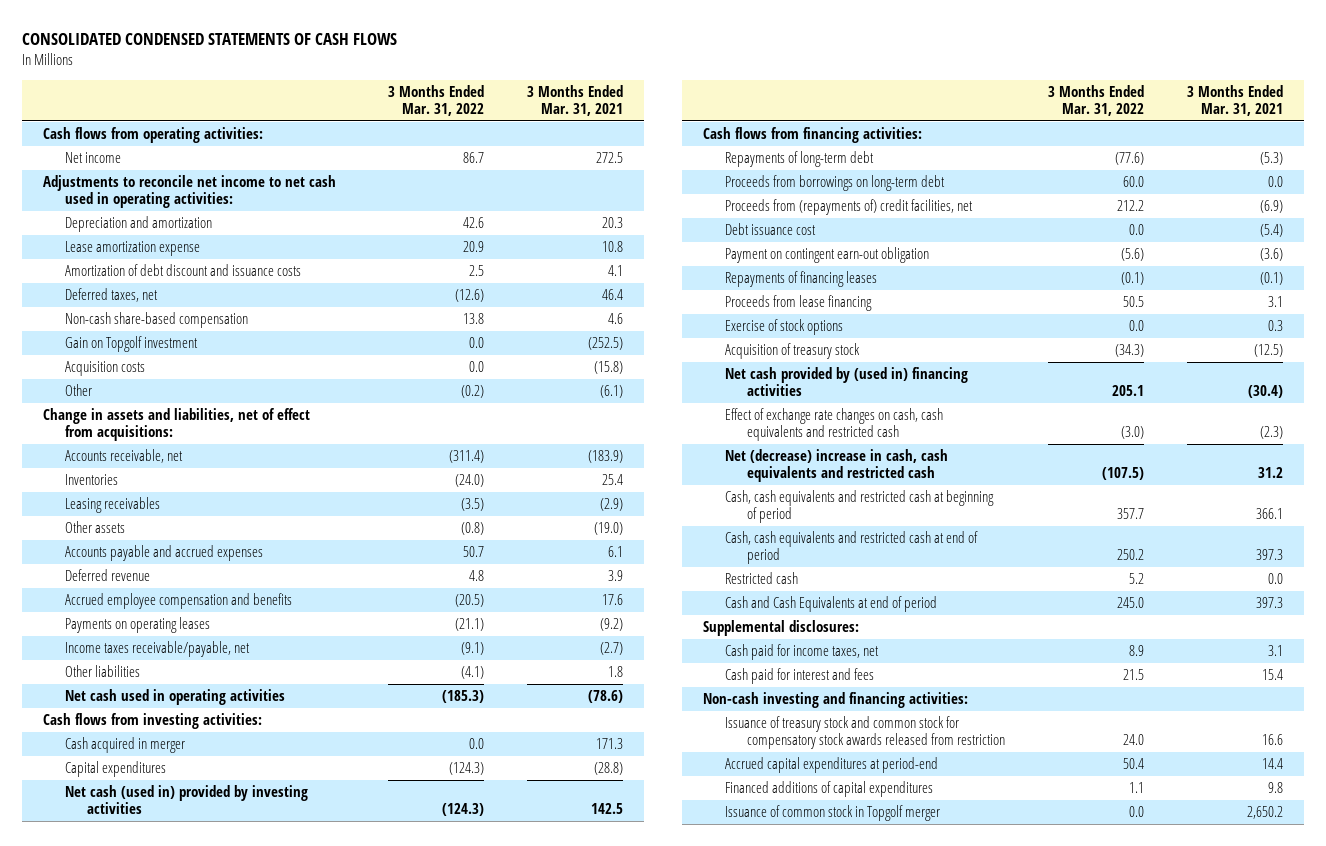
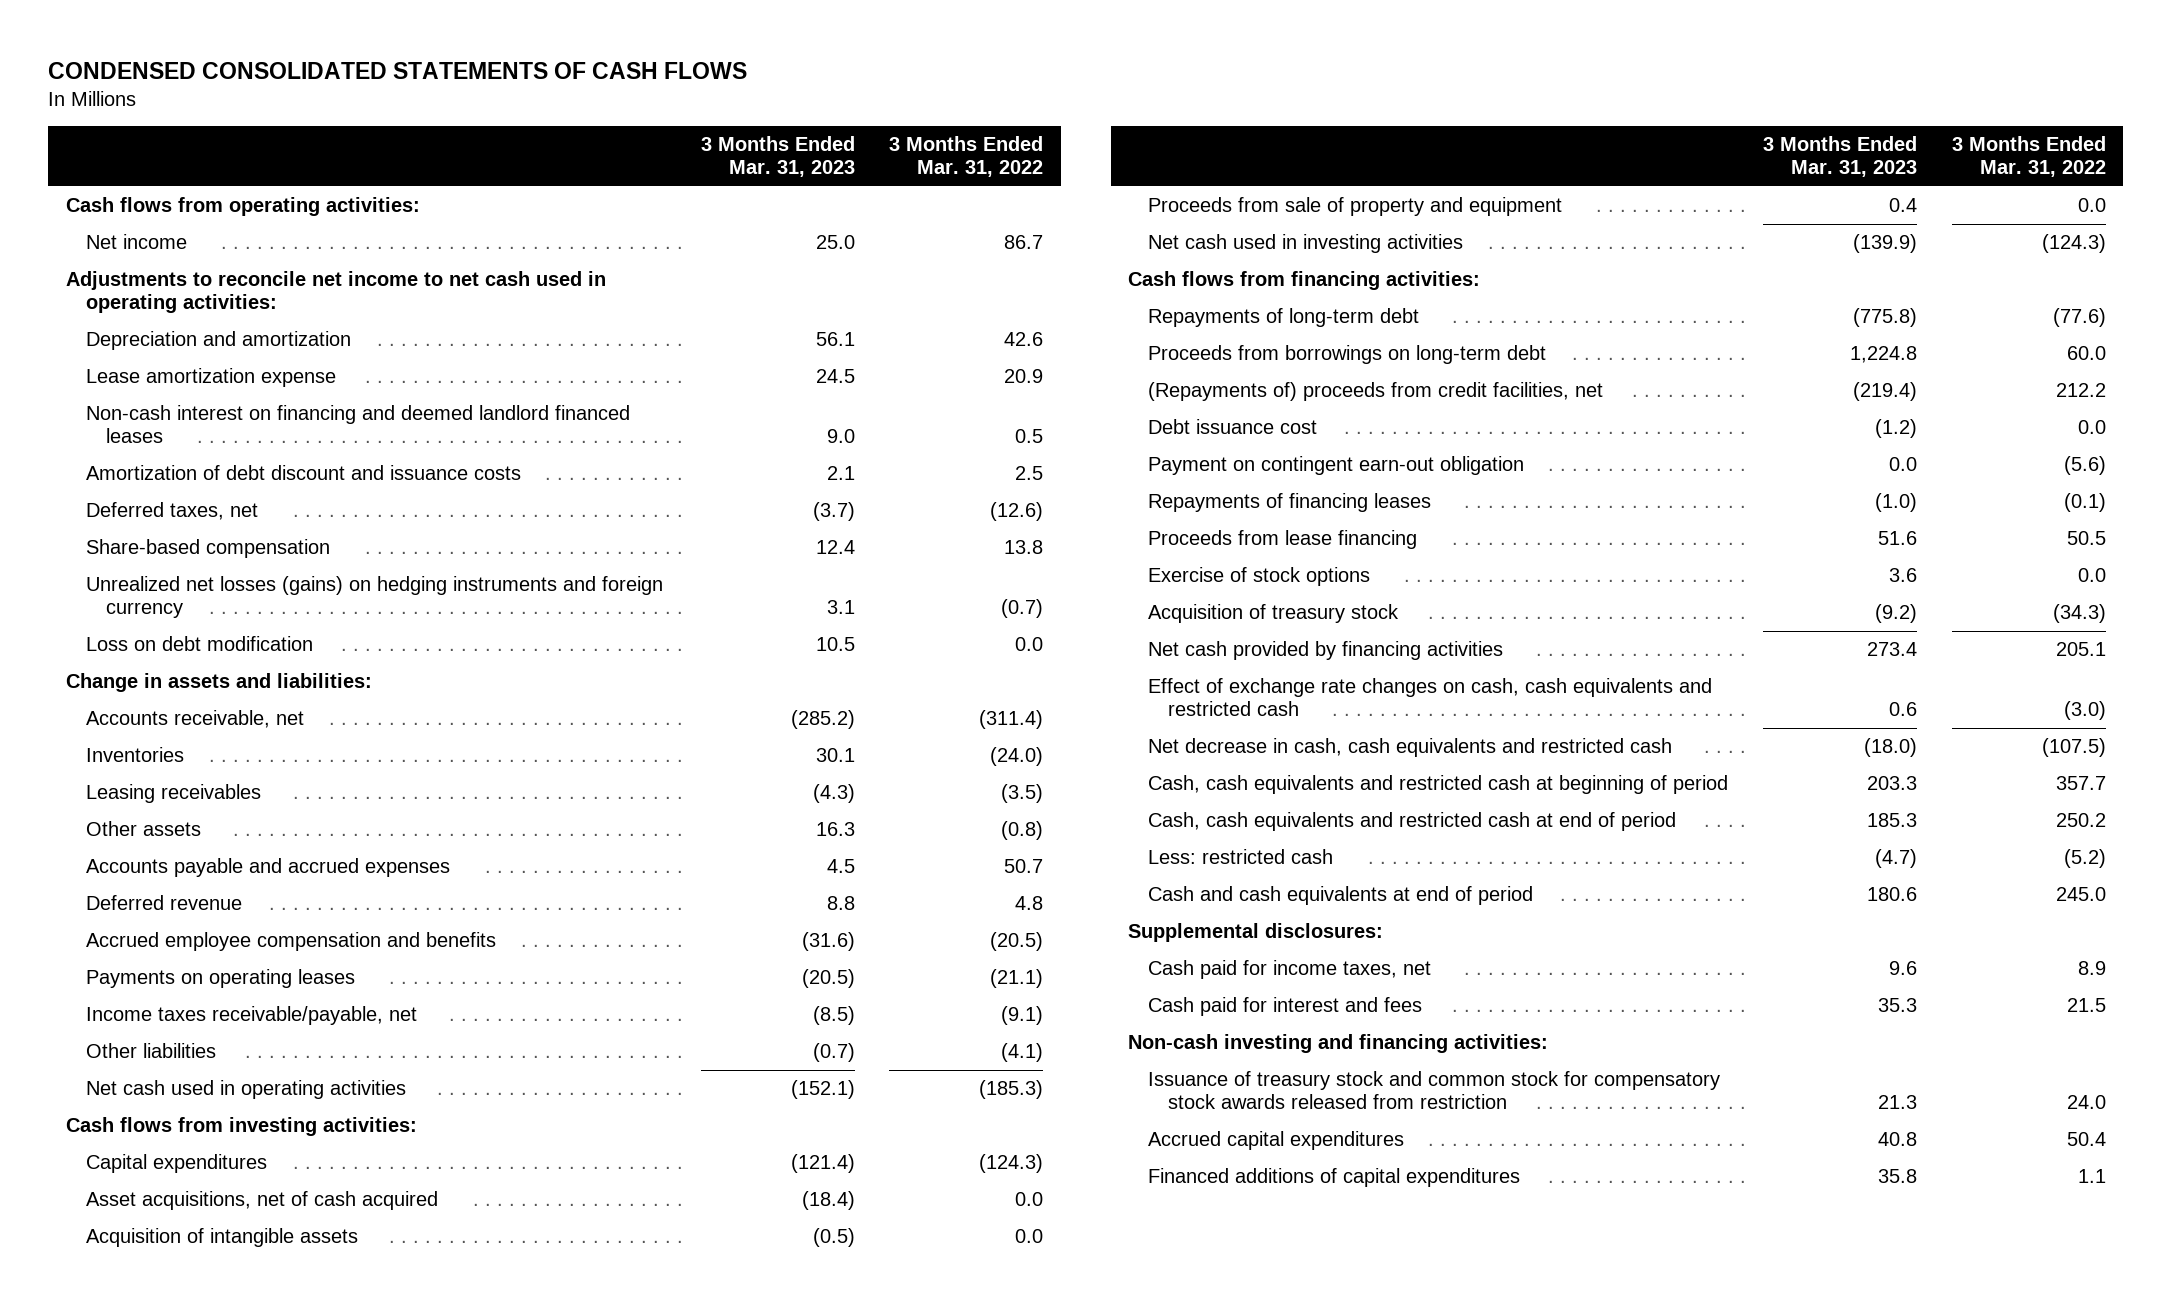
- CONSOLIDATED CONDENSED STATEMENTS OF CASH FLOWS
+ CONDENSED CONSOLIDATED STATEMENTS OF CASH FLOWS
- | 3 Months Ended Mar. 31, 2022 | 3 Months Ended Mar. 31, 2021
+ | 3 Months Ended Mar. 31, 2023 | 3 Months Ended Mar. 31, 2022
+ Non-cash interest on financing and deemed landlord financed leases | 9.0 | 0.5
- Non-cash share-based compensation | 13.8 | 4.6
- Gain on Topgolf investment | 0.0 | (252.5)
- Acquisition costs | 0.0 | (15.8)
- Other | (0.2) | (6.1)
- Change in assets and liabilities, net of effect from acquisitions:
+ Share-based compensation | 12.4 | 13.8
+ Unrealized net losses (gains) on hedging instruments and foreign currency | 3.1 | (0.7)
+ Loss on debt modification | 10.5 | 0.0
+ Change in assets and liabilities:
- Cash acquired in merger | 0.0 | 171.3
- Net cash (used in) provided by investing activities | (124.3) | 142.5
+ Asset acquisitions, net of cash acquired | (18.4) | 0.0
+ Acquisition of intangible assets | (0.5) | 0.0
+ Proceeds from sale of property and equipment | 0.4 | 0.0
+ Net cash used in investing activities | (139.9) | (124.3)
- Proceeds from (repayments of) credit facilities, net | 212.2 | (6.9)
+ (Repayments of) proceeds from credit facilities, net | (219.4) | 212.2
- Net cash provided by (used in) financing activities | 205.1 | (30.4)
+ Net cash provided by financing activities | 273.4 | 205.1
- Net (decrease) increase in cash, cash equivalents and restricted cash | (107.5) | 31.2
+ Net decrease in cash, cash equivalents and restricted cash | (18.0) | (107.5)
- Restricted cash | 5.2 | 0.0
- Cash and Cash Equivalents at end of period | 245.0 | 397.3
+ Less: restricted cash | (4.7) | (5.2)
+ Cash and cash equivalents at end of period | 180.6 | 245.0
- Accrued capital expenditures at period-end | 50.4 | 14.4
+ Accrued capital expenditures | 40.8 | 50.4
- Issuance of common stock in Topgolf merger | 0.0 | 2,650.2

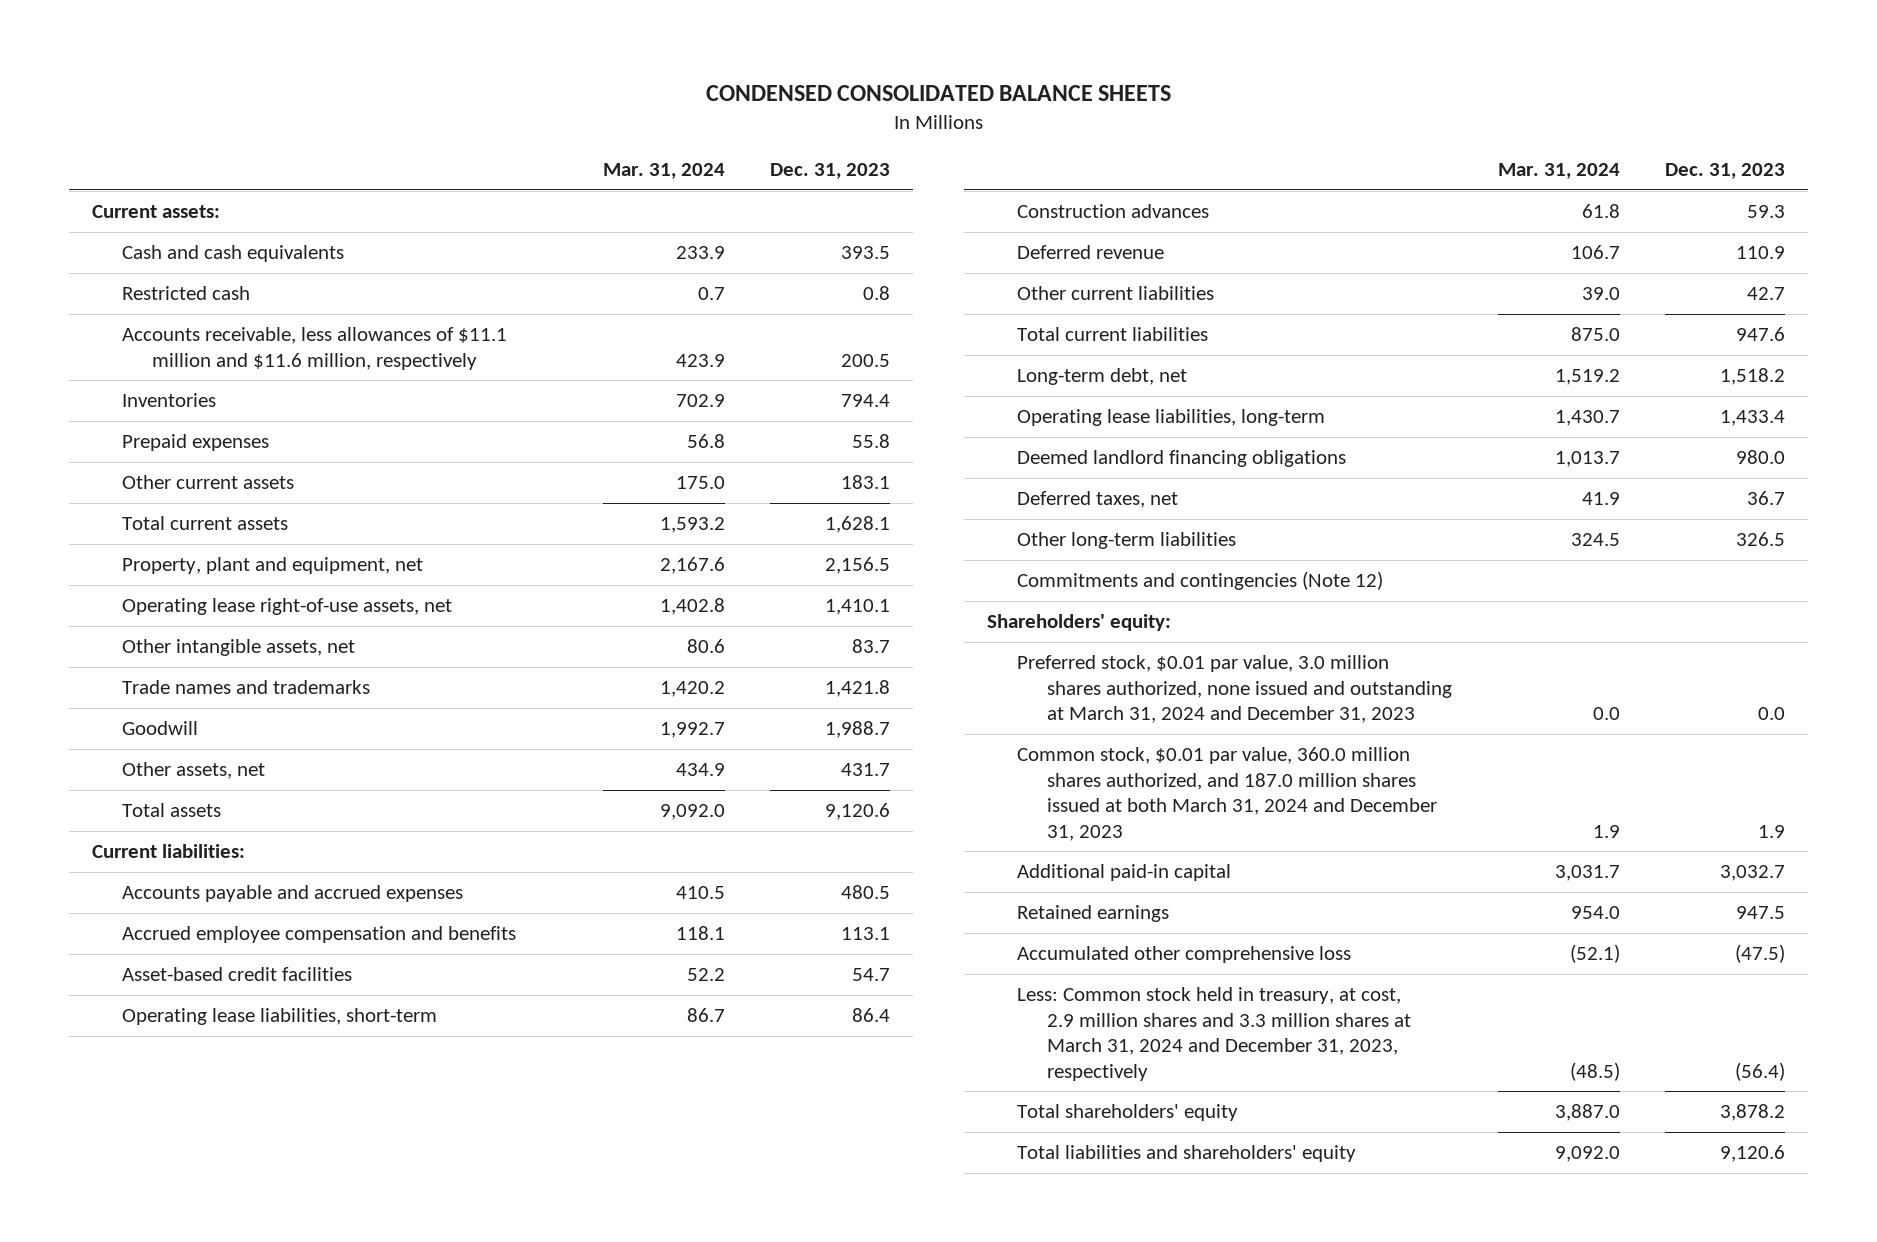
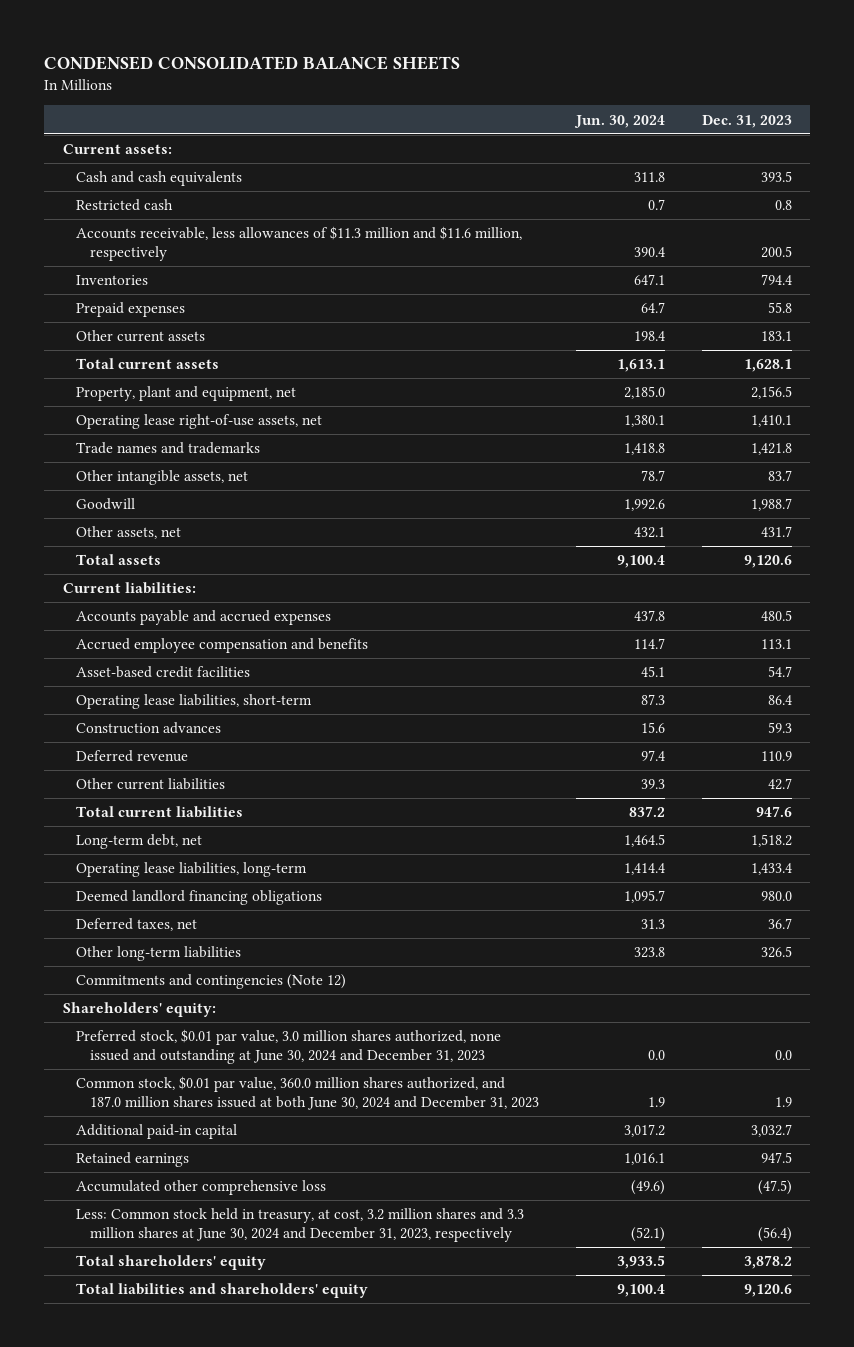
- | Mar. 31, 2024 | Dec. 31, 2023
+ | Jun. 30, 2024 | Dec. 31, 2023
- Accounts receivable, less allowances of $11.1 million and $11.6 million, respectively | 423.9 | 200.5
+ Accounts receivable, less allowances of $11.3 million and $11.6 million, respectively | 390.4 | 200.5
moved down: Other intangible assets, net | 78.7 | 83.7
- Preferred stock, $0.01 par value, 3.0 million shares authorized, none issued and outstanding at March 31, 2024 and December 31, 2023 | 0.0 | 0.0
- Common stock, $0.01 par value, 360.0 million shares authorized, and 187.0 million shares issued at both March 31, 2024 and December 31, 2023 | 1.9 | 1.9
+ Preferred stock, $0.01 par value, 3.0 million shares authorized, none issued and outstanding at June 30, 2024 and December 31, 2023 | 0.0 | 0.0
+ Common stock, $0.01 par value, 360.0 million shares authorized, and 187.0 million shares issued at both June 30, 2024 and December 31, 2023 | 1.9 | 1.9
- Less: Common stock held in treasury, at cost, 2.9 million shares and 3.3 million shares at March 31, 2024 and December 31, 2023, respectively | (48.5) | (56.4)
+ Less: Common stock held in treasury, at cost, 3.2 million shares and 3.3 million shares at June 30, 2024 and December 31, 2023, respectively | (52.1) | (56.4)

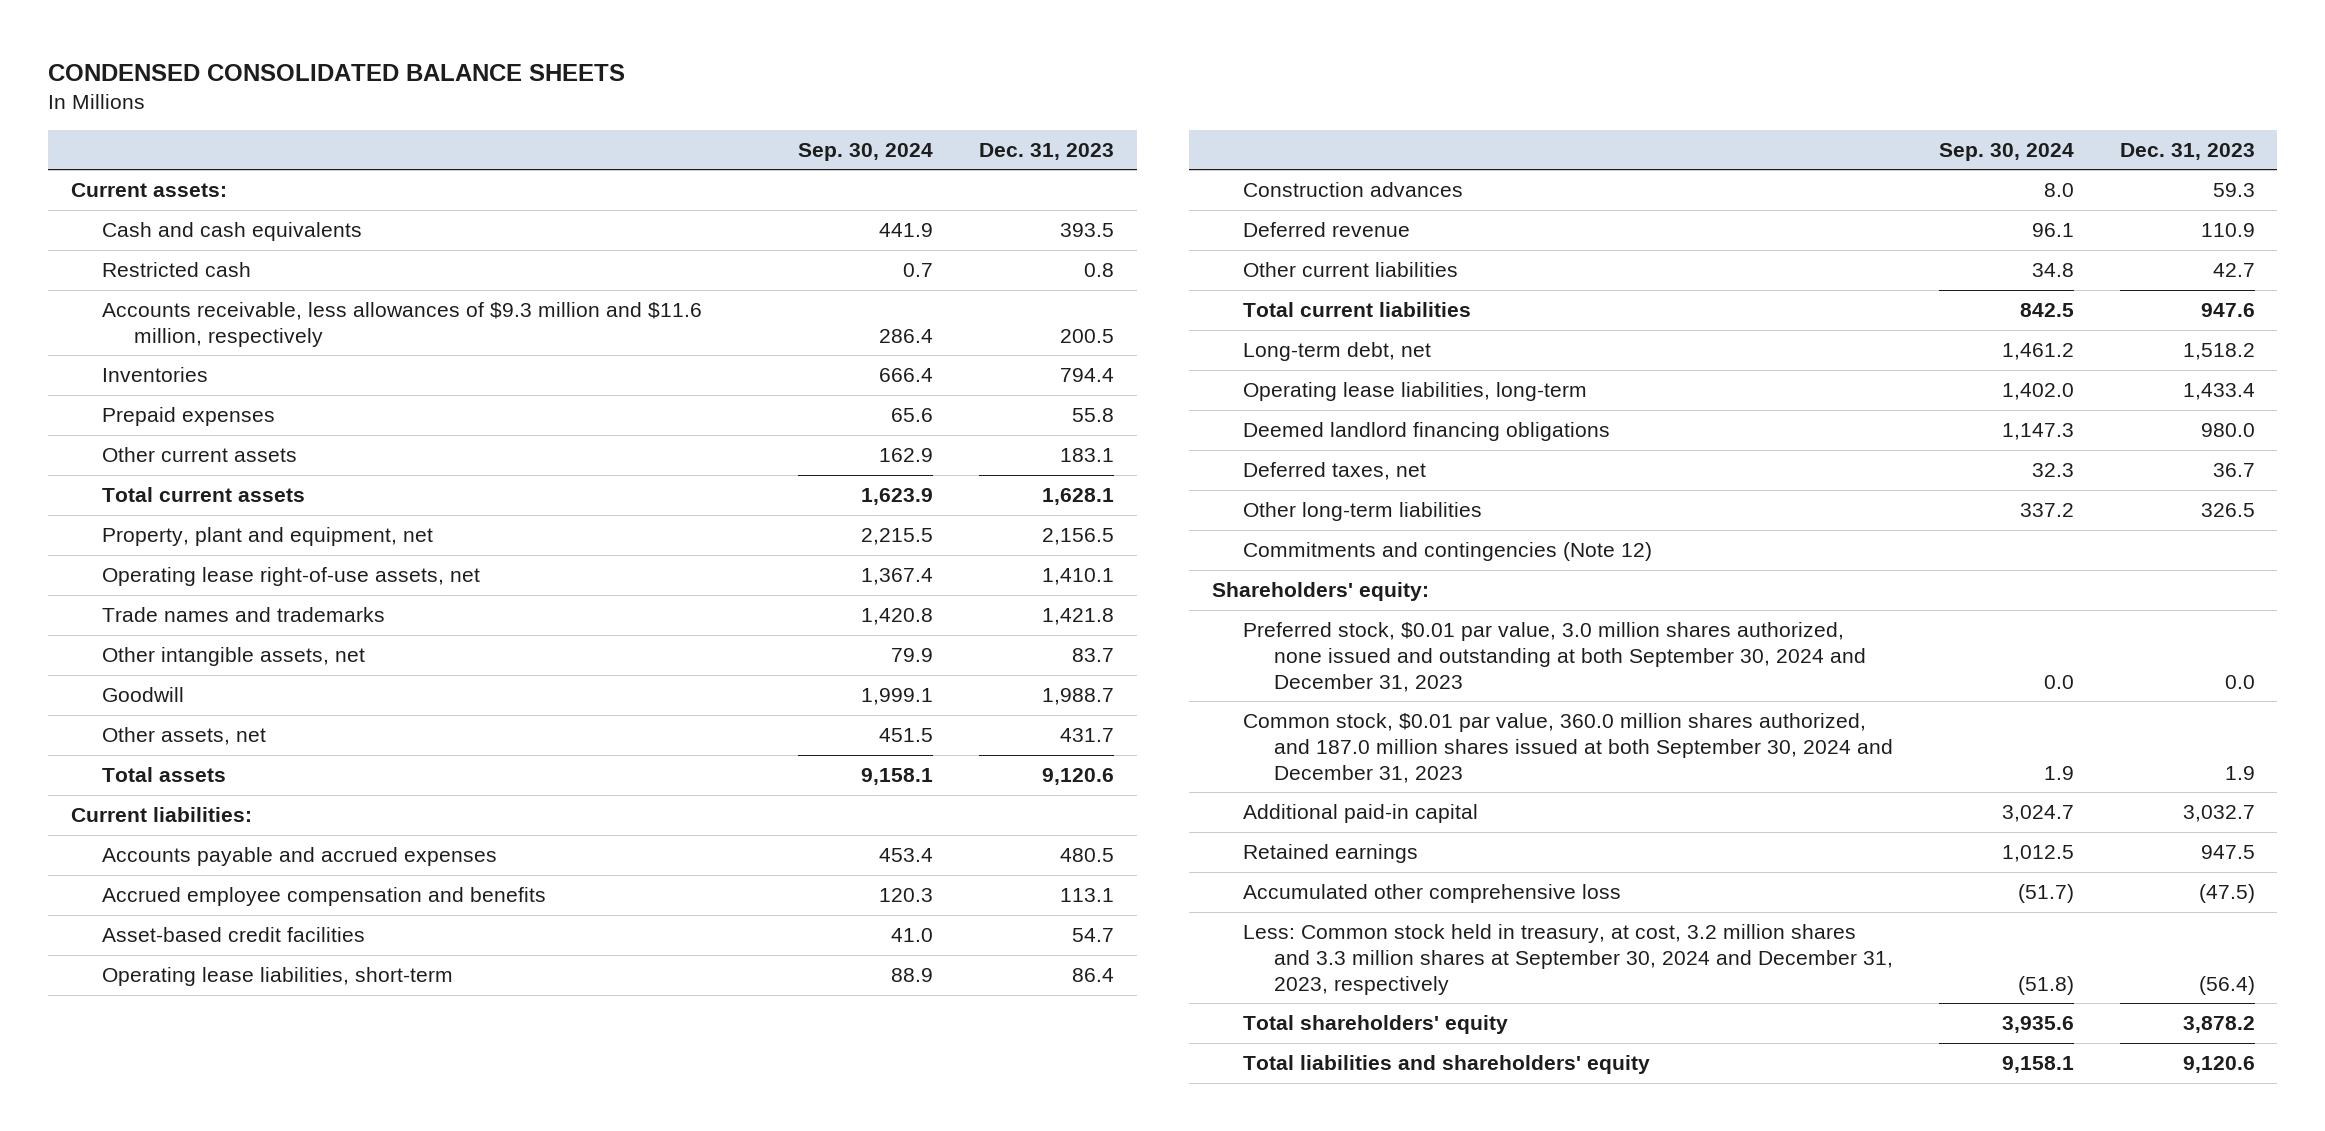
- | Jun. 30, 2024 | Dec. 31, 2023
+ | Sep. 30, 2024 | Dec. 31, 2023
- Accounts receivable, less allowances of $11.3 million and $11.6 million, respectively | 390.4 | 200.5
+ Accounts receivable, less allowances of $9.3 million and $11.6 million, respectively | 286.4 | 200.5
- Preferred stock, $0.01 par value, 3.0 million shares authorized, none issued and outstanding at June 30, 2024 and December 31, 2023 | 0.0 | 0.0
- Common stock, $0.01 par value, 360.0 million shares authorized, and 187.0 million shares issued at both June 30, 2024 and December 31, 2023 | 1.9 | 1.9
+ Preferred stock, $0.01 par value, 3.0 million shares authorized, none issued and outstanding at both September 30, 2024 and December 31, 2023 | 0.0 | 0.0
+ Common stock, $0.01 par value, 360.0 million shares authorized, and 187.0 million shares issued at both September 30, 2024 and December 31, 2023 | 1.9 | 1.9
- Less: Common stock held in treasury, at cost, 3.2 million shares and 3.3 million shares at June 30, 2024 and December 31, 2023, respectively | (52.1) | (56.4)
+ Less: Common stock held in treasury, at cost, 3.2 million shares and 3.3 million shares at September 30, 2024 and December 31, 2023, respectively | (51.8) | (56.4)

